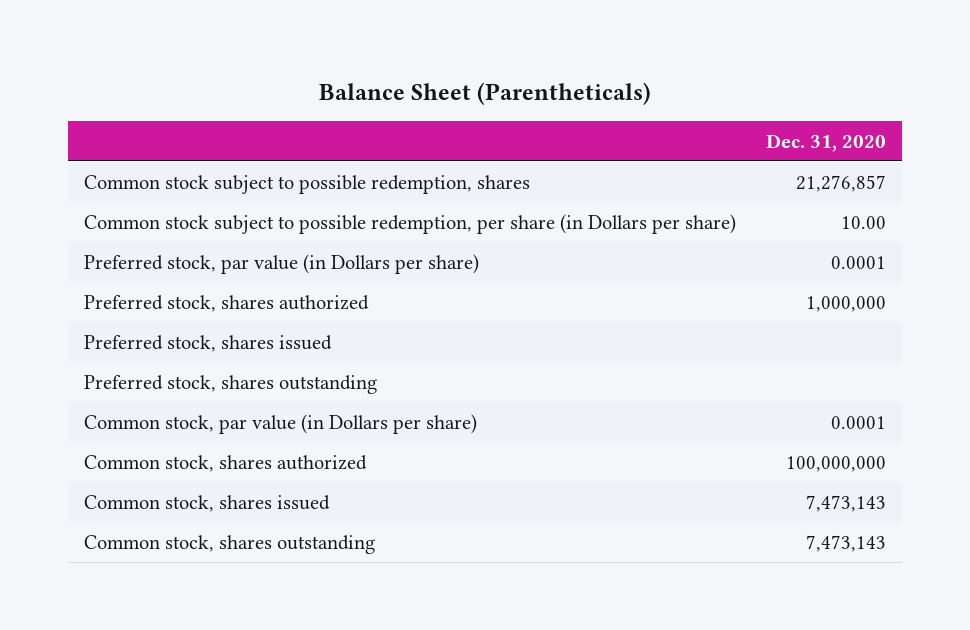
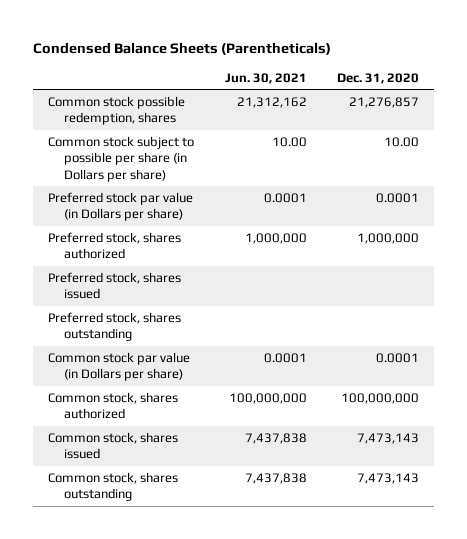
- Balance Sheet (Parentheticals)
+ Condensed Balance Sheets (Parentheticals)
- | Dec. 31, 2020
+ | Jun. 30, 2021 | Dec. 31, 2020
- Common stock subject to possible redemption, shares | 21,276,857
- Common stock subject to possible redemption, per share (in Dollars per share) | 10.00
- Preferred stock, par value (in Dollars per share) | 0.0001
+ Common stock possible redemption, shares | 21,312,162 | 21,276,857
+ Common stock subject to possible per share (in Dollars per share) | 10.00 | 10.00
+ Preferred stock par value (in Dollars per share) | 0.0001 | 0.0001
- Common stock, par value (in Dollars per share) | 0.0001
+ Common stock par value (in Dollars per share) | 0.0001 | 0.0001

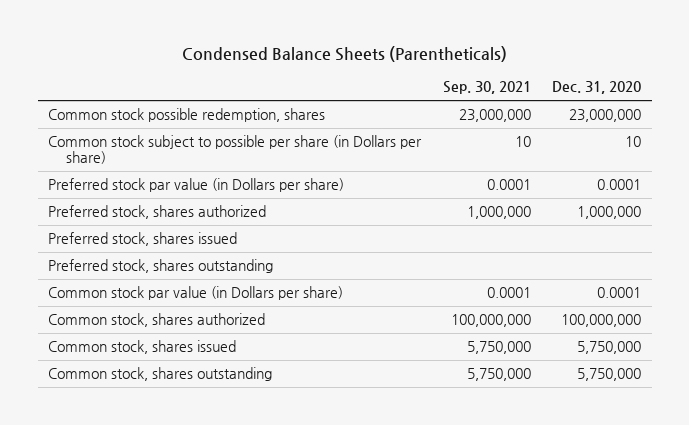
- | Jun. 30, 2021 | Dec. 31, 2020
+ | Sep. 30, 2021 | Dec. 31, 2020
- Common stock possible redemption, shares | 21,312,162 | 21,276,857
- Common stock subject to possible per share (in Dollars per share) | 10.00 | 10.00
+ Common stock possible redemption, shares | 23,000,000 | 23,000,000
+ Common stock subject to possible per share (in Dollars per share) | 10 | 10
- Common stock, shares issued | 7,437,838 | 7,473,143
- Common stock, shares outstanding | 7,437,838 | 7,473,143
+ Common stock, shares issued | 5,750,000 | 5,750,000
+ Common stock, shares outstanding | 5,750,000 | 5,750,000

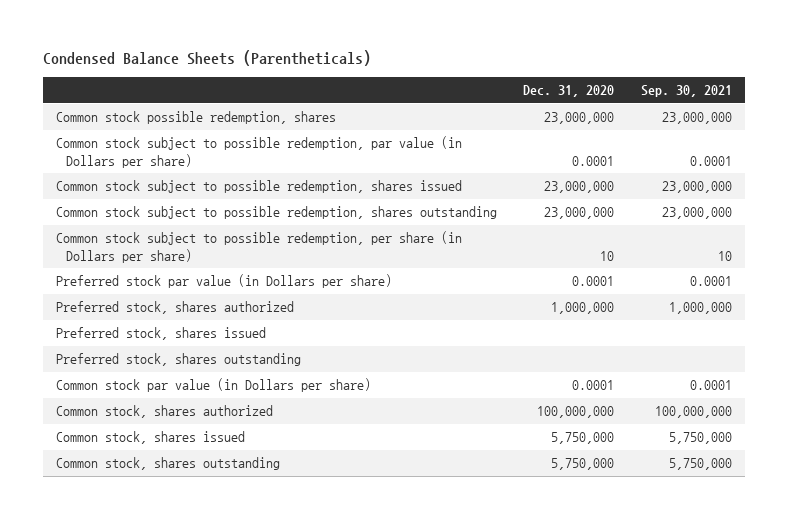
- | Sep. 30, 2021 | Dec. 31, 2020
+ | Dec. 31, 2020 | Sep. 30, 2021
- Common stock subject to possible per share (in Dollars per share) | 10 | 10
+ Common stock subject to possible redemption, par value (in Dollars per share) | 0.0001 | 0.0001
+ Common stock subject to possible redemption, shares issued | 23,000,000 | 23,000,000
+ Common stock subject to possible redemption, shares outstanding | 23,000,000 | 23,000,000
+ Common stock subject to possible redemption, per share (in Dollars per share) | 10 | 10

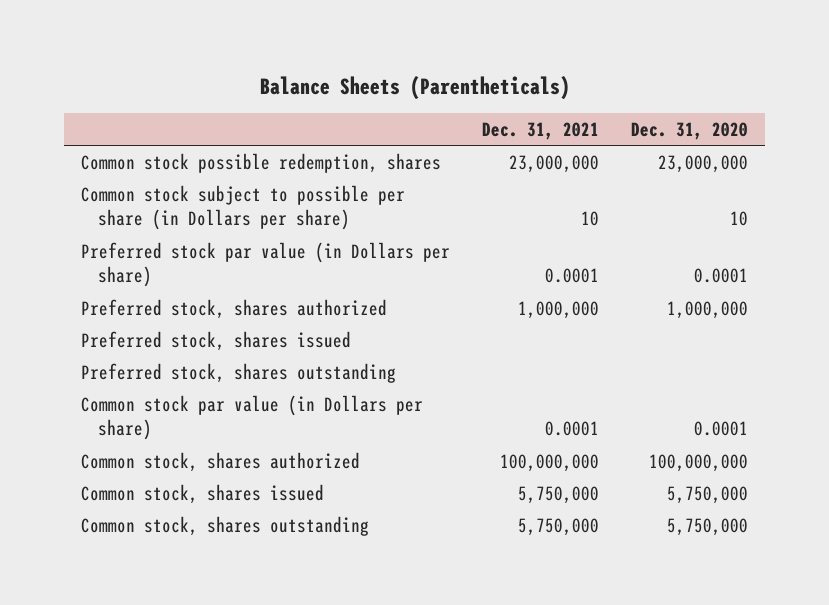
- Condensed Balance Sheets (Parentheticals)
+ Balance Sheets (Parentheticals)
- | Dec. 31, 2020 | Sep. 30, 2021
+ | Dec. 31, 2021 | Dec. 31, 2020
- Common stock subject to possible redemption, par value (in Dollars per share) | 0.0001 | 0.0001
- Common stock subject to possible redemption, shares issued | 23,000,000 | 23,000,000
- Common stock subject to possible redemption, shares outstanding | 23,000,000 | 23,000,000
- Common stock subject to possible redemption, per share (in Dollars per share) | 10 | 10
+ Common stock subject to possible per share (in Dollars per share) | 10 | 10

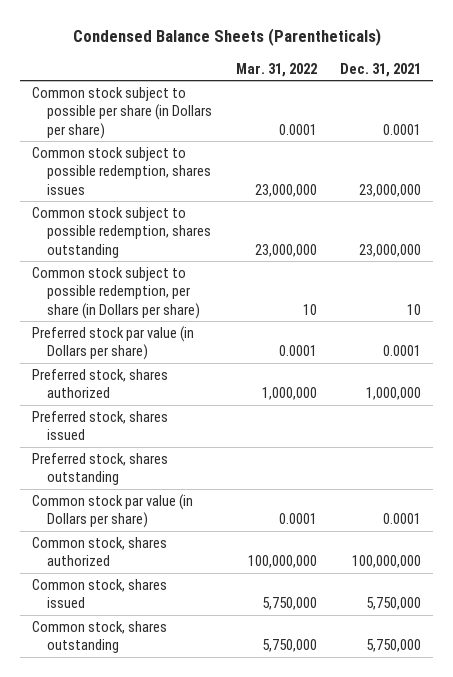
- Balance Sheets (Parentheticals)
+ Condensed Balance Sheets (Parentheticals)
- | Dec. 31, 2021 | Dec. 31, 2020
+ | Mar. 31, 2022 | Dec. 31, 2021
- Common stock possible redemption, shares | 23,000,000 | 23,000,000
- Common stock subject to possible per share (in Dollars per share) | 10 | 10
+ Common stock subject to possible per share (in Dollars per share) | 0.0001 | 0.0001
+ Common stock subject to possible redemption, shares issues | 23,000,000 | 23,000,000
+ Common stock subject to possible redemption, shares outstanding | 23,000,000 | 23,000,000
+ Common stock subject to possible redemption, per share (in Dollars per share) | 10 | 10

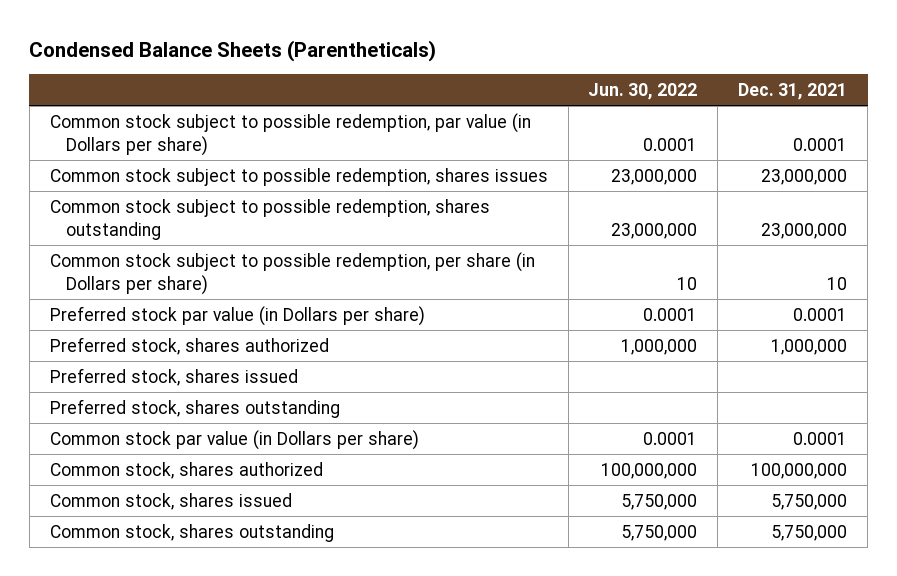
- | Mar. 31, 2022 | Dec. 31, 2021
+ | Jun. 30, 2022 | Dec. 31, 2021
- Common stock subject to possible per share (in Dollars per share) | 0.0001 | 0.0001
+ Common stock subject to possible redemption, par value (in Dollars per share) | 0.0001 | 0.0001

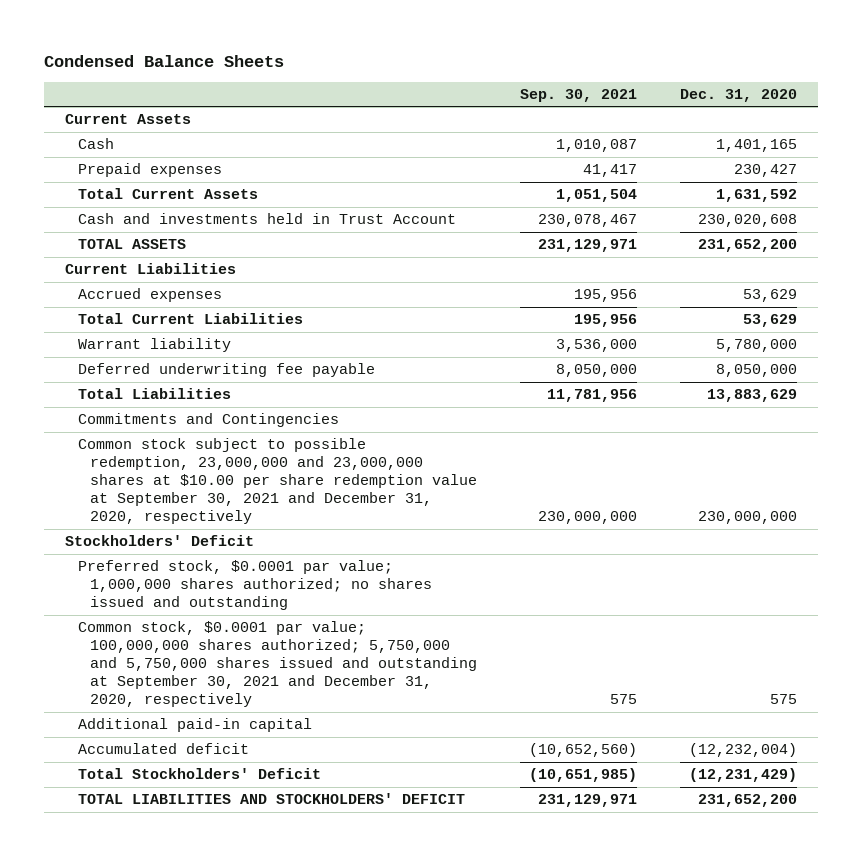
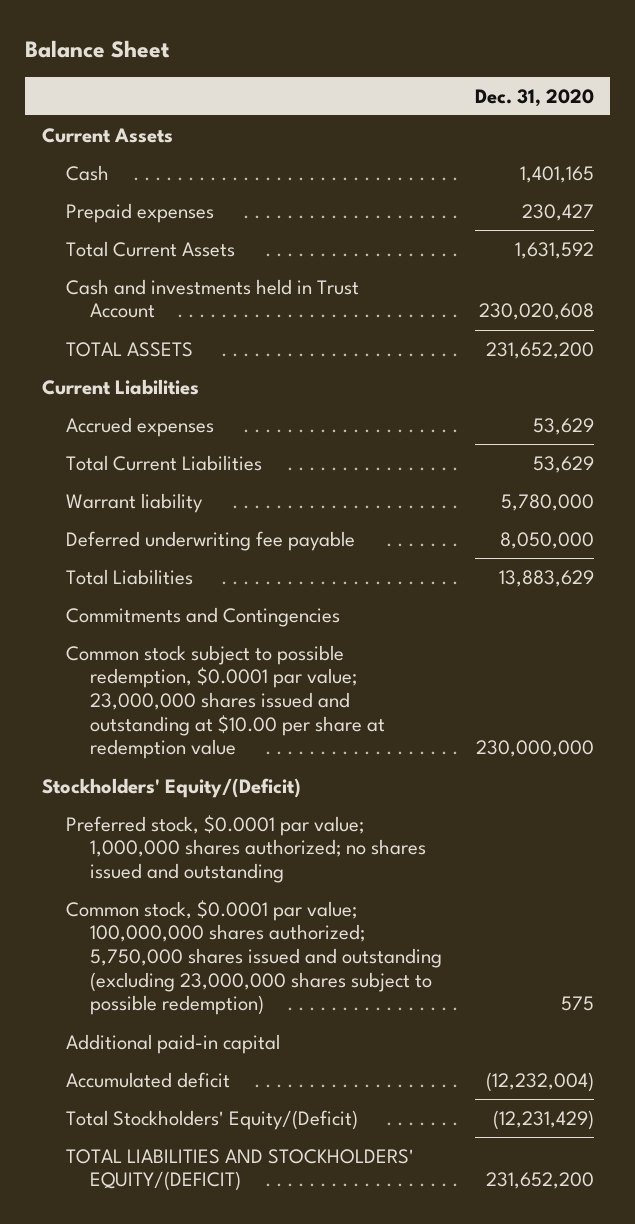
- Condensed Balance Sheets
+ Balance Sheet
- | Sep. 30, 2021 | Dec. 31, 2020
+ | Dec. 31, 2020
- Common stock subject to possible redemption, 23,000,000 and 23,000,000 shares at $10.00 per share redemption value at September 30, 2021 and December 31, 2020, respectively | 230,000,000 | 230,000,000
- Stockholders' Deficit
+ Common stock subject to possible redemption, $0.0001 par value; 23,000,000 shares issued and outstanding at $10.00 per share at redemption value | 230,000,000
+ Stockholders' Equity/(Deficit)
- Common stock, $0.0001 par value; 100,000,000 shares authorized; 5,750,000 and 5,750,000 shares issued and outstanding at September 30, 2021 and December 31, 2020, respectively | 575 | 575
+ Common stock, $0.0001 par value; 100,000,000 shares authorized; 5,750,000 shares issued and outstanding (excluding 23,000,000 shares subject to possible redemption) | 575
- Total Stockholders' Deficit | (10,651,985) | (12,231,429)
- TOTAL LIABILITIES AND STOCKHOLDERS' DEFICIT | 231,129,971 | 231,652,200
+ Total Stockholders' Equity/(Deficit) | (12,231,429)
+ TOTAL LIABILITIES AND STOCKHOLDERS' EQUITY/(DEFICIT) | 231,652,200

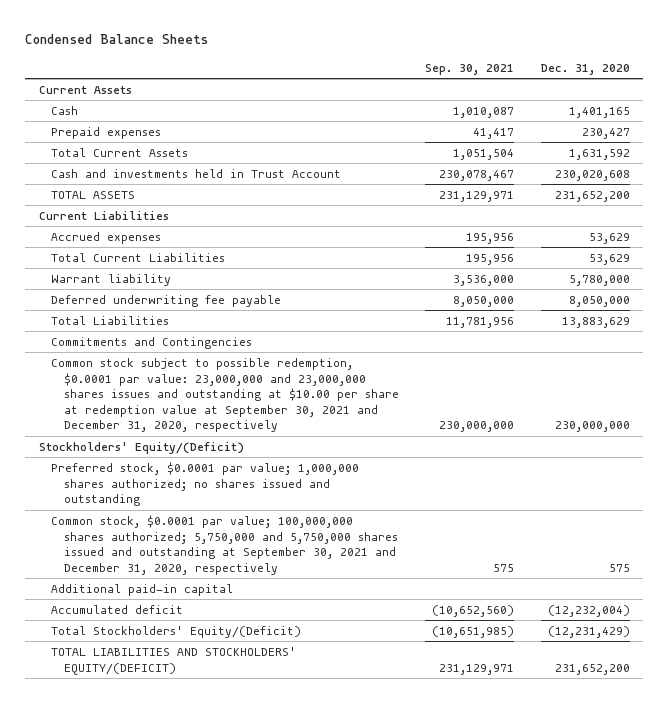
- Balance Sheet
+ Condensed Balance Sheets
- | Dec. 31, 2020
+ | Sep. 30, 2021 | Dec. 31, 2020
- Common stock subject to possible redemption, $0.0001 par value; 23,000,000 shares issued and outstanding at $10.00 per share at redemption value | 230,000,000
+ Common stock subject to possible redemption, $0.0001 par value: 23,000,000 and 23,000,000 shares issues and outstanding at $10.00 per share at redemption value at September 30, 2021 and December 31, 2020, respectively | 230,000,000 | 230,000,000
- Common stock, $0.0001 par value; 100,000,000 shares authorized; 5,750,000 shares issued and outstanding (excluding 23,000,000 shares subject to possible redemption) | 575
+ Common stock, $0.0001 par value; 100,000,000 shares authorized; 5,750,000 and 5,750,000 shares issued and outstanding at September 30, 2021 and December 31, 2020, respectively | 575 | 575

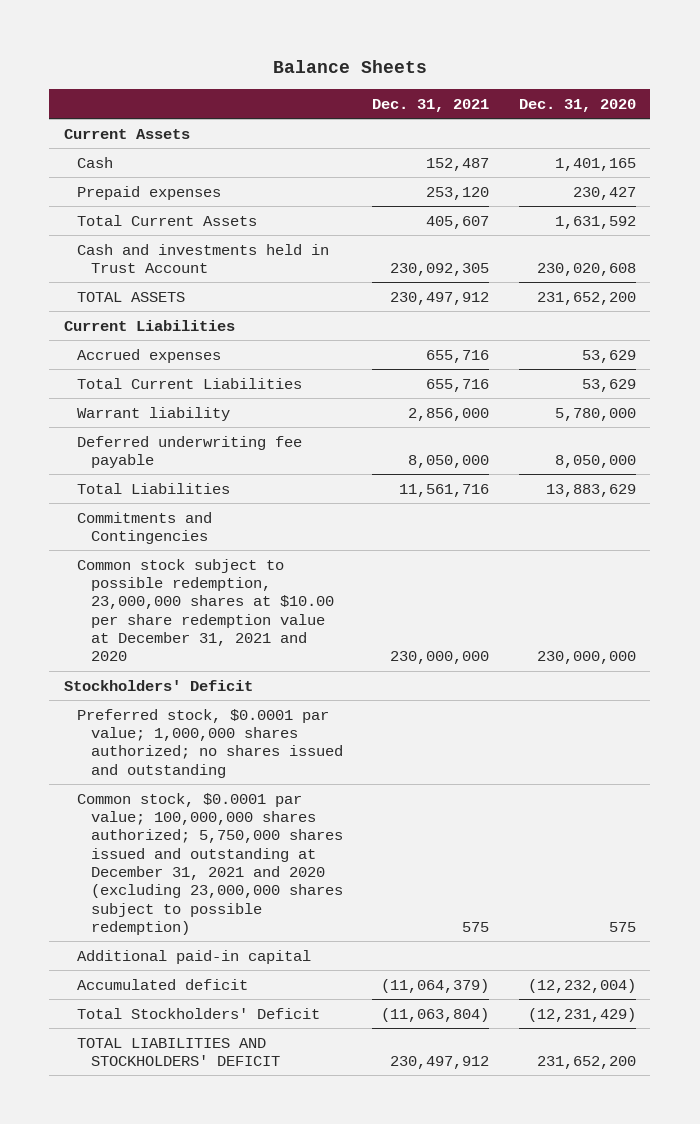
- Condensed Balance Sheets
+ Balance Sheets
- | Sep. 30, 2021 | Dec. 31, 2020
+ | Dec. 31, 2021 | Dec. 31, 2020
- Common stock subject to possible redemption, $0.0001 par value: 23,000,000 and 23,000,000 shares issues and outstanding at $10.00 per share at redemption value at September 30, 2021 and December 31, 2020, respectively | 230,000,000 | 230,000,000
- Stockholders' Equity/(Deficit)
+ Common stock subject to possible redemption, 23,000,000 shares at $10.00 per share redemption value at December 31, 2021 and 2020 | 230,000,000 | 230,000,000
+ Stockholders' Deficit
- Common stock, $0.0001 par value; 100,000,000 shares authorized; 5,750,000 and 5,750,000 shares issued and outstanding at September 30, 2021 and December 31, 2020, respectively | 575 | 575
+ Common stock, $0.0001 par value; 100,000,000 shares authorized; 5,750,000 shares issued and outstanding at December 31, 2021 and 2020 (excluding 23,000,000 shares subject to possible redemption) | 575 | 575
- Total Stockholders' Equity/(Deficit) | (10,651,985) | (12,231,429)
- TOTAL LIABILITIES AND STOCKHOLDERS' EQUITY/(DEFICIT) | 231,129,971 | 231,652,200
+ Total Stockholders' Deficit | (11,063,804) | (12,231,429)
+ TOTAL LIABILITIES AND STOCKHOLDERS' DEFICIT | 230,497,912 | 231,652,200

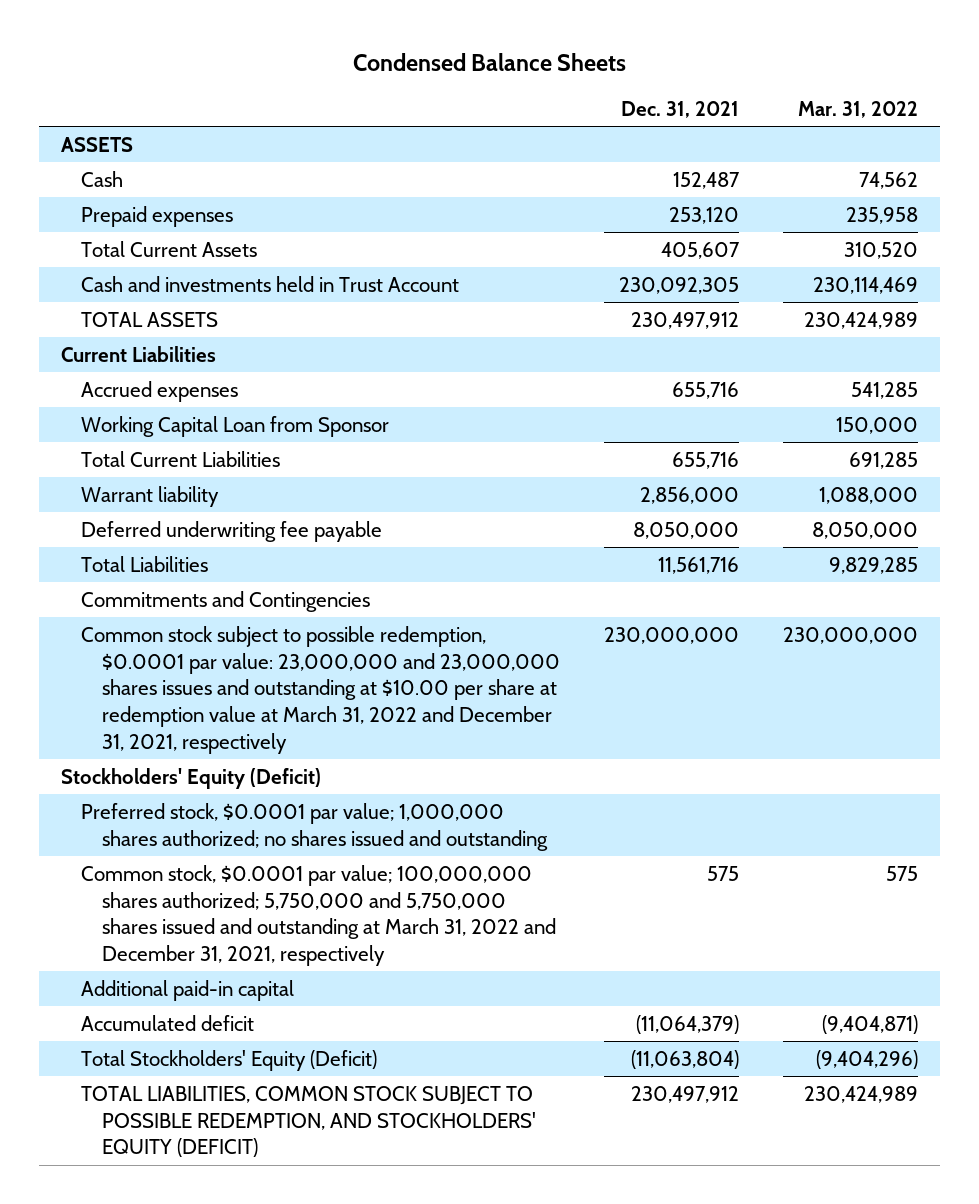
- Balance Sheets
+ Condensed Balance Sheets
- | Dec. 31, 2021 | Dec. 31, 2020
+ | Dec. 31, 2021 | Mar. 31, 2022
- Current Assets
+ ASSETS
+ Working Capital Loan from Sponsor | | 150,000
- Common stock subject to possible redemption, 23,000,000 shares at $10.00 per share redemption value at December 31, 2021 and 2020 | 230,000,000 | 230,000,000
- Stockholders' Deficit
+ Common stock subject to possible redemption, $0.0001 par value: 23,000,000 and 23,000,000 shares issues and outstanding at $10.00 per share at redemption value at March 31, 2022 and December 31, 2021, respectively | 230,000,000 | 230,000,000
+ Stockholders' Equity (Deficit)
- Common stock, $0.0001 par value; 100,000,000 shares authorized; 5,750,000 shares issued and outstanding at December 31, 2021 and 2020 (excluding 23,000,000 shares subject to possible redemption) | 575 | 575
+ Common stock, $0.0001 par value; 100,000,000 shares authorized; 5,750,000 and 5,750,000 shares issued and outstanding at March 31, 2022 and December 31, 2021, respectively | 575 | 575
- Total Stockholders' Deficit | (11,063,804) | (12,231,429)
- TOTAL LIABILITIES AND STOCKHOLDERS' DEFICIT | 230,497,912 | 231,652,200
+ Total Stockholders' Equity (Deficit) | (11,063,804) | (9,404,296)
+ TOTAL LIABILITIES, COMMON STOCK SUBJECT TO POSSIBLE REDEMPTION, AND STOCKHOLDERS' EQUITY (DEFICIT) | 230,497,912 | 230,424,989

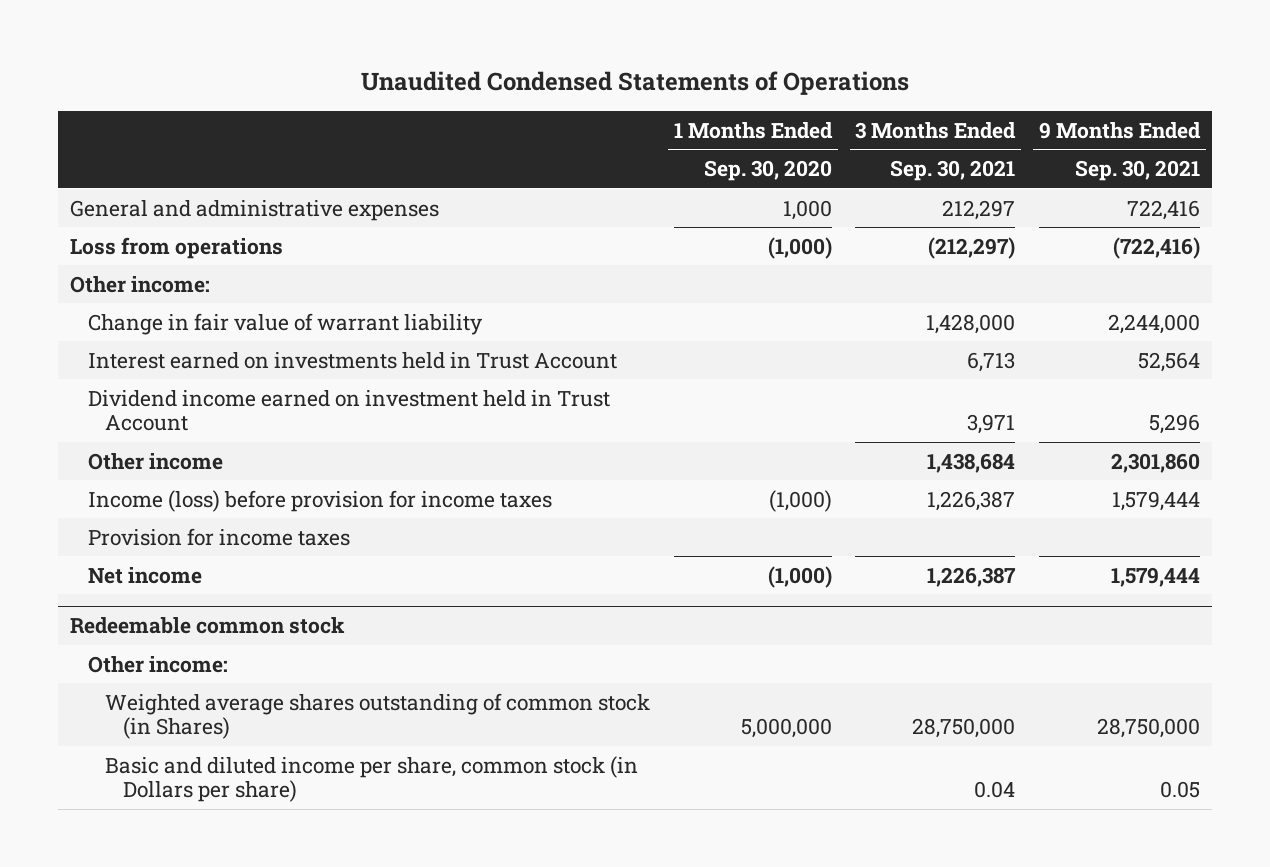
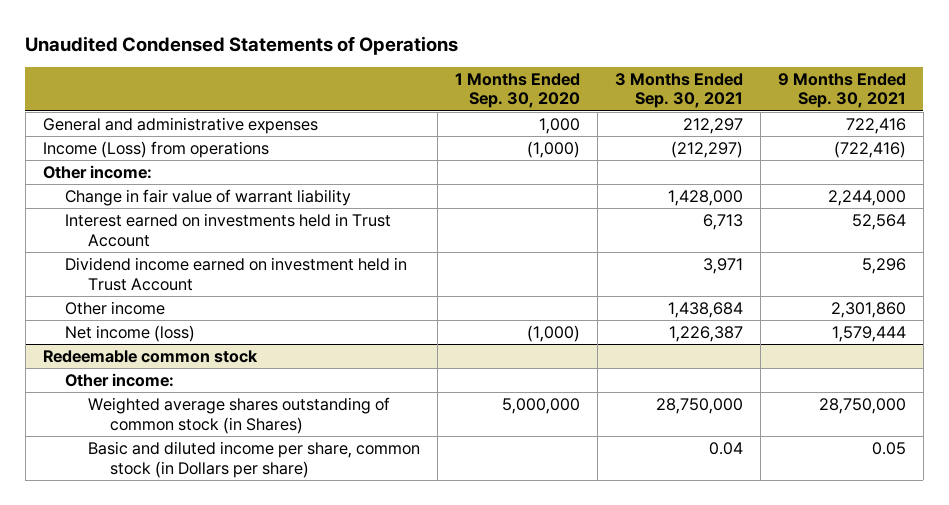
- Loss from operations | (1,000) | (212,297) | (722,416)
+ Income (Loss) from operations | (1,000) | (212,297) | (722,416)
- Income (loss) before provision for income taxes | (1,000) | 1,226,387 | 1,579,444
- Provision for income taxes
- Net income | (1,000) | 1,226,387 | 1,579,444
+ Net income (loss) | (1,000) | 1,226,387 | 1,579,444

